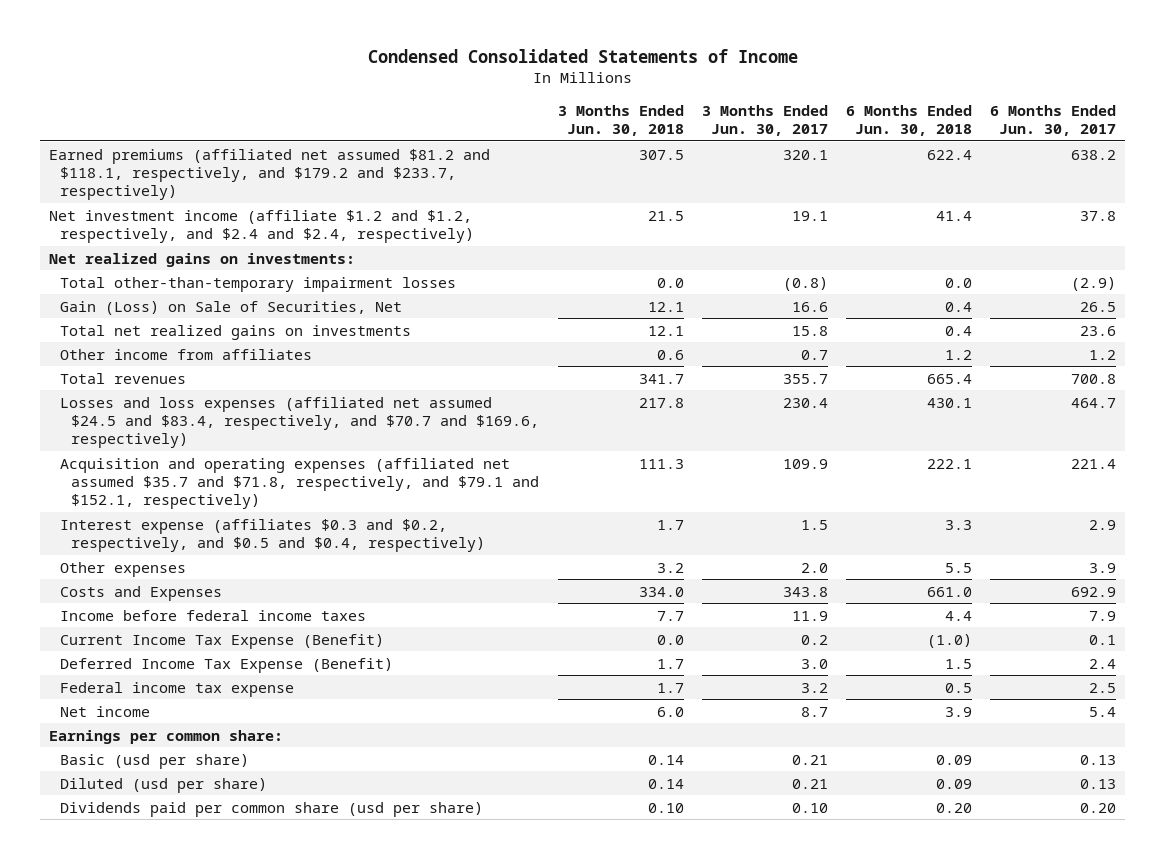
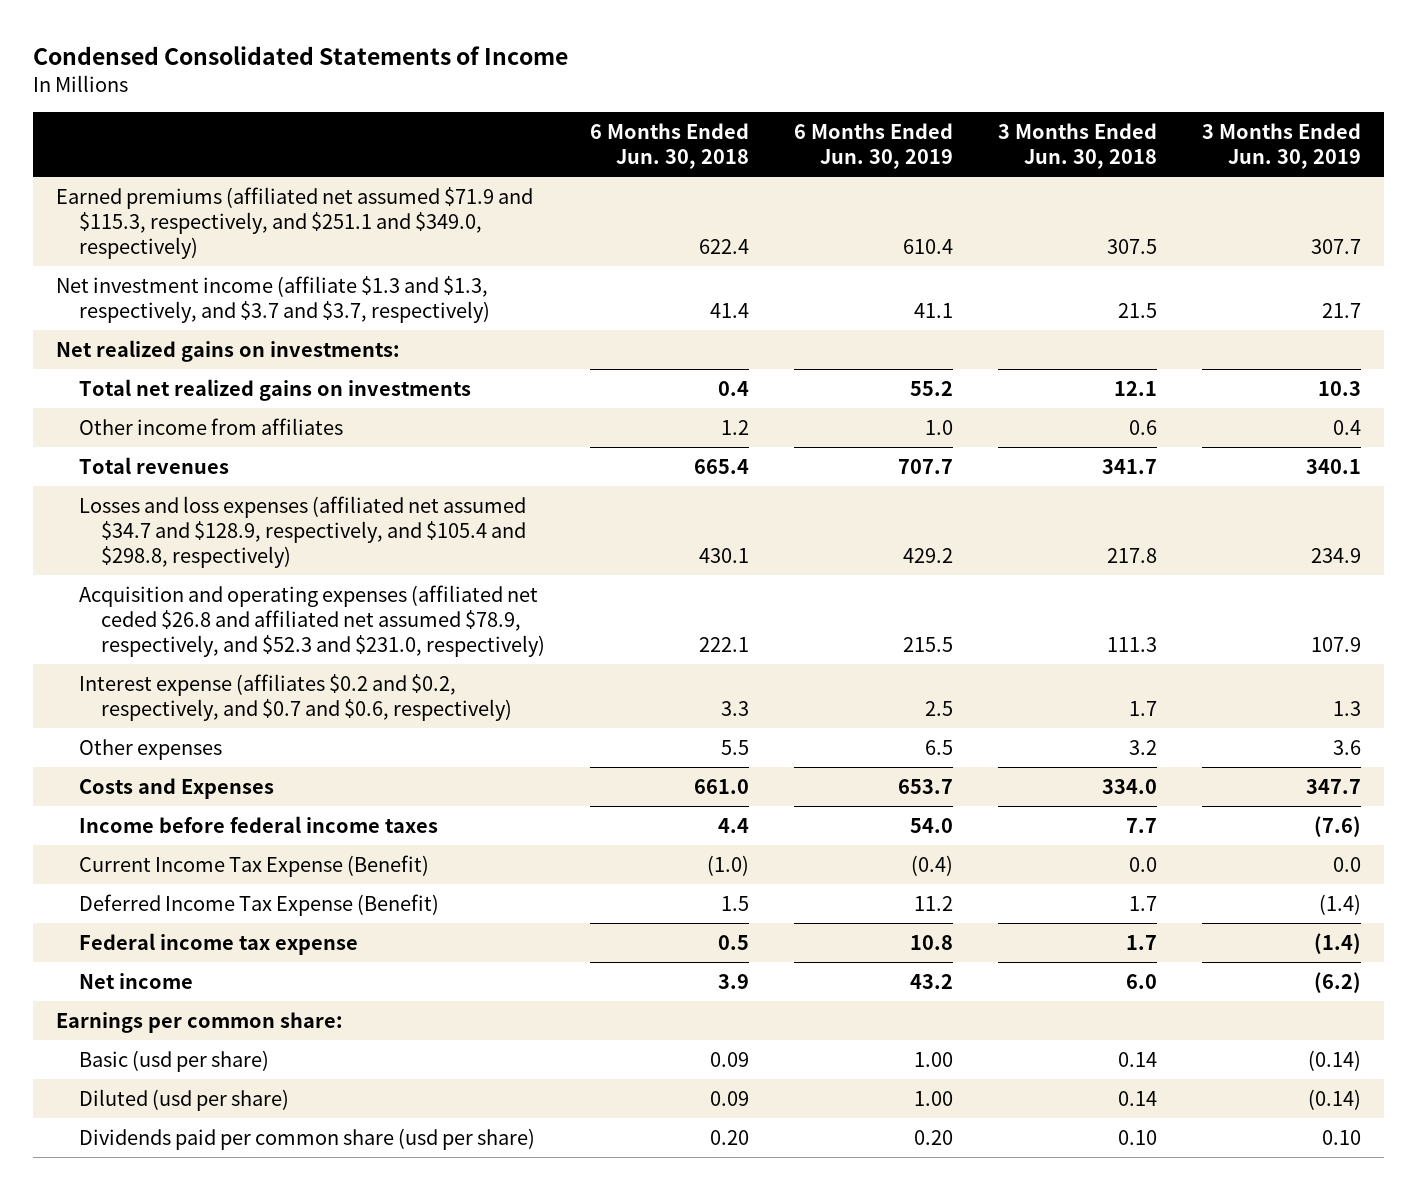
- | 3 Months Ended Jun. 30, 2018 | 3 Months Ended Jun. 30, 2017 | 6 Months Ended Jun. 30, 2018 | 6 Months Ended Jun. 30, 2017
+ | 6 Months Ended Jun. 30, 2018 | 6 Months Ended Jun. 30, 2019 | 3 Months Ended Jun. 30, 2018 | 3 Months Ended Jun. 30, 2019
- Earned premiums (affiliated net assumed $81.2 and $118.1, respectively, and $179.2 and $233.7, respectively) | 307.5 | 320.1 | 622.4 | 638.2
- Net investment income (affiliate $1.2 and $1.2, respectively, and $2.4 and $2.4, respectively) | 21.5 | 19.1 | 41.4 | 37.8
+ Earned premiums (affiliated net assumed $71.9 and $115.3, respectively, and $251.1 and $349.0, respectively) | 622.4 | 610.4 | 307.5 | 307.7
+ Net investment income (affiliate $1.3 and $1.3, respectively, and $3.7 and $3.7, respectively) | 41.4 | 41.1 | 21.5 | 21.7
- Total other-than-temporary impairment losses | 0.0 | (0.8) | 0.0 | (2.9)
- Gain (Loss) on Sale of Securities, Net | 12.1 | 16.6 | 0.4 | 26.5
- Losses and loss expenses (affiliated net assumed $24.5 and $83.4, respectively, and $70.7 and $169.6, respectively) | 217.8 | 230.4 | 430.1 | 464.7
- Acquisition and operating expenses (affiliated net assumed $35.7 and $71.8, respectively, and $79.1 and $152.1, respectively) | 111.3 | 109.9 | 222.1 | 221.4
- Interest expense (affiliates $0.3 and $0.2, respectively, and $0.5 and $0.4, respectively) | 1.7 | 1.5 | 3.3 | 2.9
+ Losses and loss expenses (affiliated net assumed $34.7 and $128.9, respectively, and $105.4 and $298.8, respectively) | 430.1 | 429.2 | 217.8 | 234.9
+ Acquisition and operating expenses (affiliated net ceded $26.8 and affiliated net assumed $78.9, respectively, and $52.3 and $231.0, respectively) | 222.1 | 215.5 | 111.3 | 107.9
+ Interest expense (affiliates $0.2 and $0.2, respectively, and $0.7 and $0.6, respectively) | 3.3 | 2.5 | 1.7 | 1.3

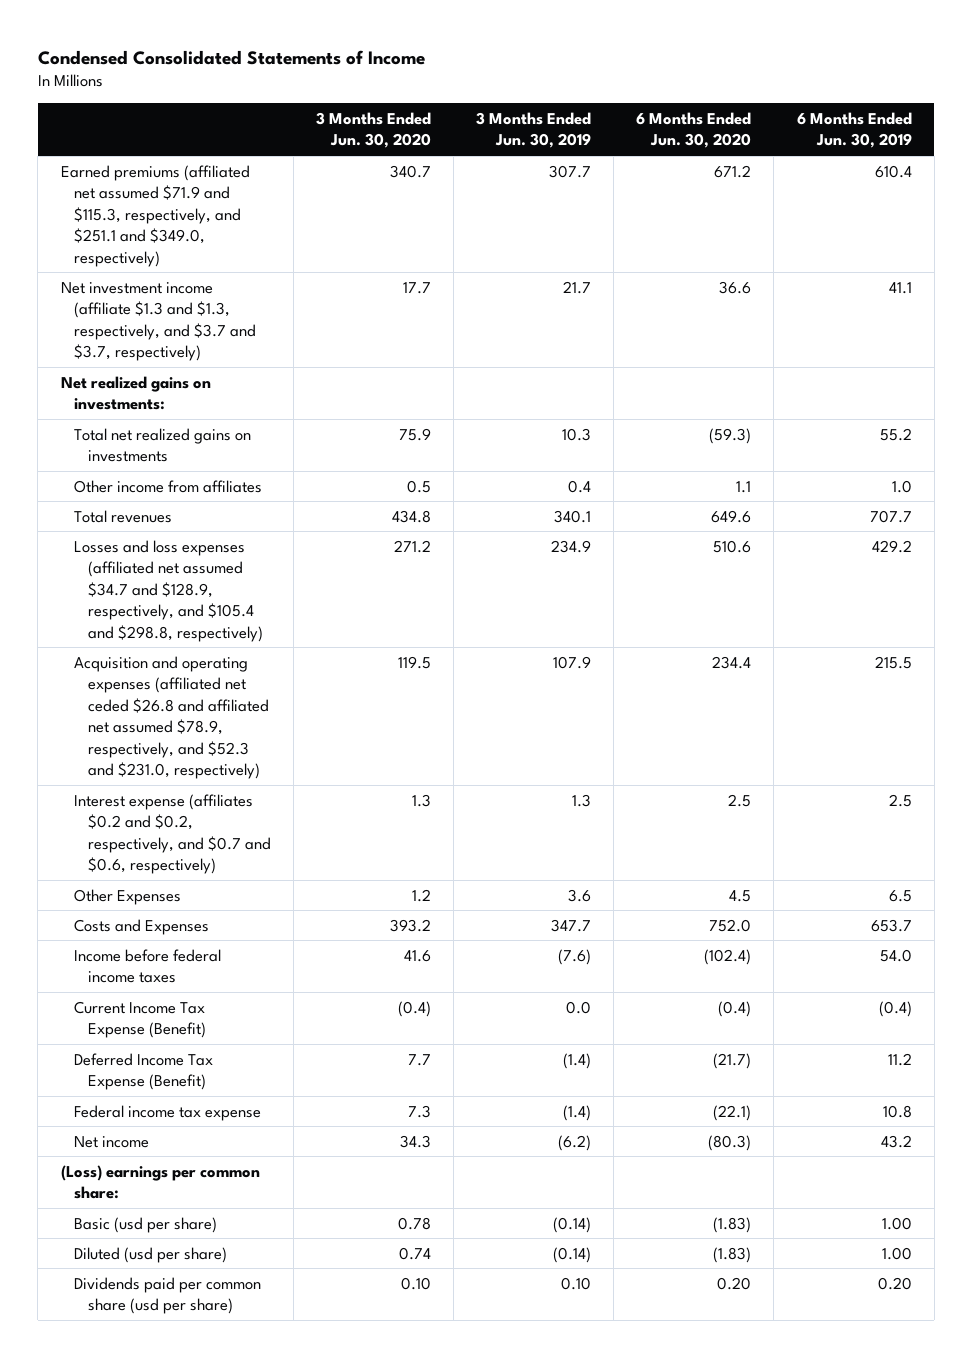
- | 6 Months Ended Jun. 30, 2018 | 6 Months Ended Jun. 30, 2019 | 3 Months Ended Jun. 30, 2018 | 3 Months Ended Jun. 30, 2019
+ | 3 Months Ended Jun. 30, 2020 | 3 Months Ended Jun. 30, 2019 | 6 Months Ended Jun. 30, 2020 | 6 Months Ended Jun. 30, 2019
- Other expenses | 5.5 | 6.5 | 3.2 | 3.6
+ Other Expenses | 1.2 | 3.6 | 4.5 | 6.5
- Earnings per common share:
+ (Loss) earnings per common share:

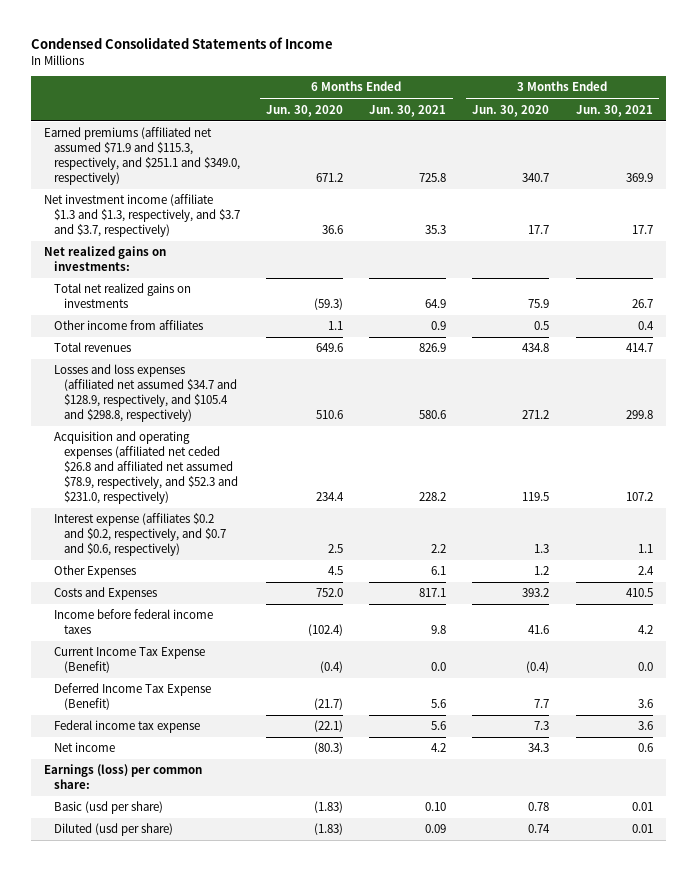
- | 3 Months Ended Jun. 30, 2020 | 3 Months Ended Jun. 30, 2019 | 6 Months Ended Jun. 30, 2020 | 6 Months Ended Jun. 30, 2019
+ | 6 Months Ended Jun. 30, 2020 | 6 Months Ended Jun. 30, 2021 | 3 Months Ended Jun. 30, 2020 | 3 Months Ended Jun. 30, 2021
- (Loss) earnings per common share:
+ Earnings (loss) per common share:
- Dividends paid per common share (usd per share) | 0.10 | 0.10 | 0.20 | 0.20

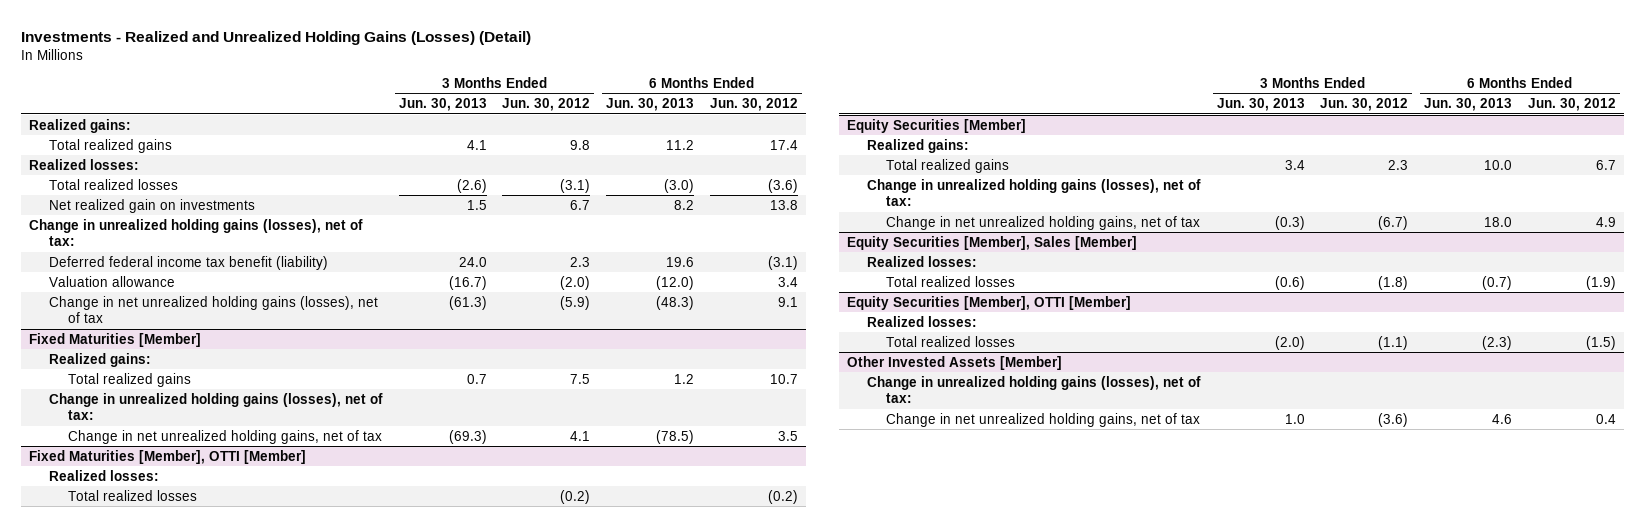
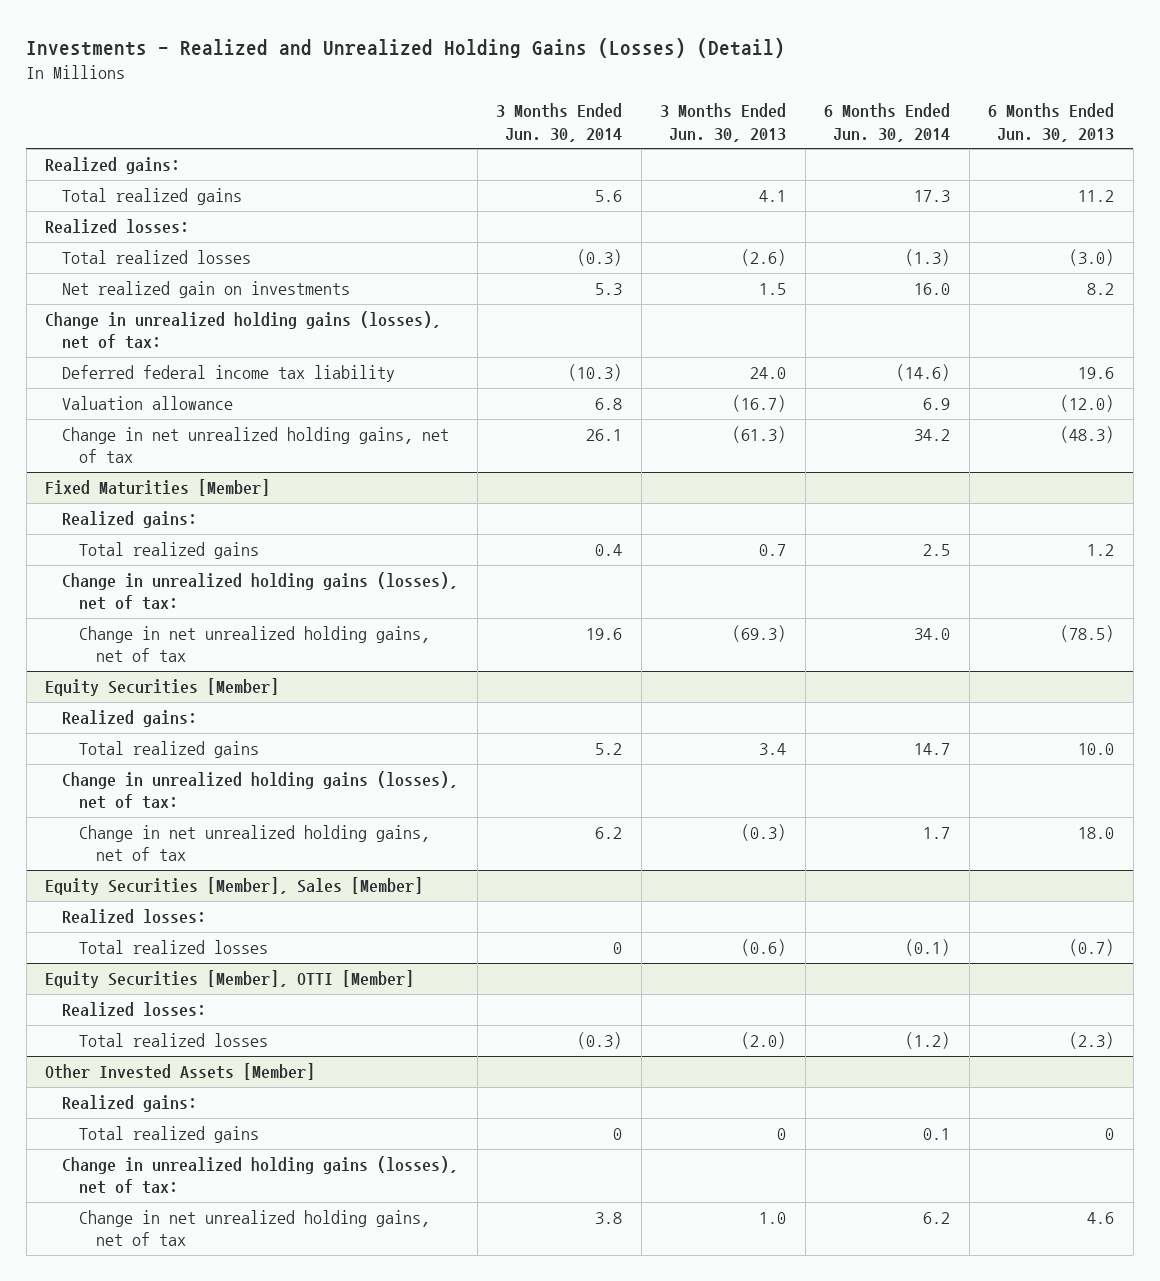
- | 3 Months Ended Jun. 30, 2013 | 3 Months Ended Jun. 30, 2012 | 6 Months Ended Jun. 30, 2013 | 6 Months Ended Jun. 30, 2012
+ | 3 Months Ended Jun. 30, 2014 | 3 Months Ended Jun. 30, 2013 | 6 Months Ended Jun. 30, 2014 | 6 Months Ended Jun. 30, 2013
- Deferred federal income tax benefit (liability) | 24.0 | 2.3 | 19.6 | (3.1)
+ Deferred federal income tax liability | (10.3) | 24.0 | (14.6) | 19.6
- Change in net unrealized holding gains (losses), net of tax | (61.3) | (5.9) | (48.3) | 9.1
+ Change in net unrealized holding gains, net of tax | 26.1 | (61.3) | 34.2 | (48.3)
- Fixed Maturities [Member], OTTI [Member]
- Realized losses:
- Total realized losses | | (0.2) | | (0.2)
@ Other Invested Assets [Member]
+ Realized gains:
+ Total realized gains | 0 | 0 | 0.1 | 0

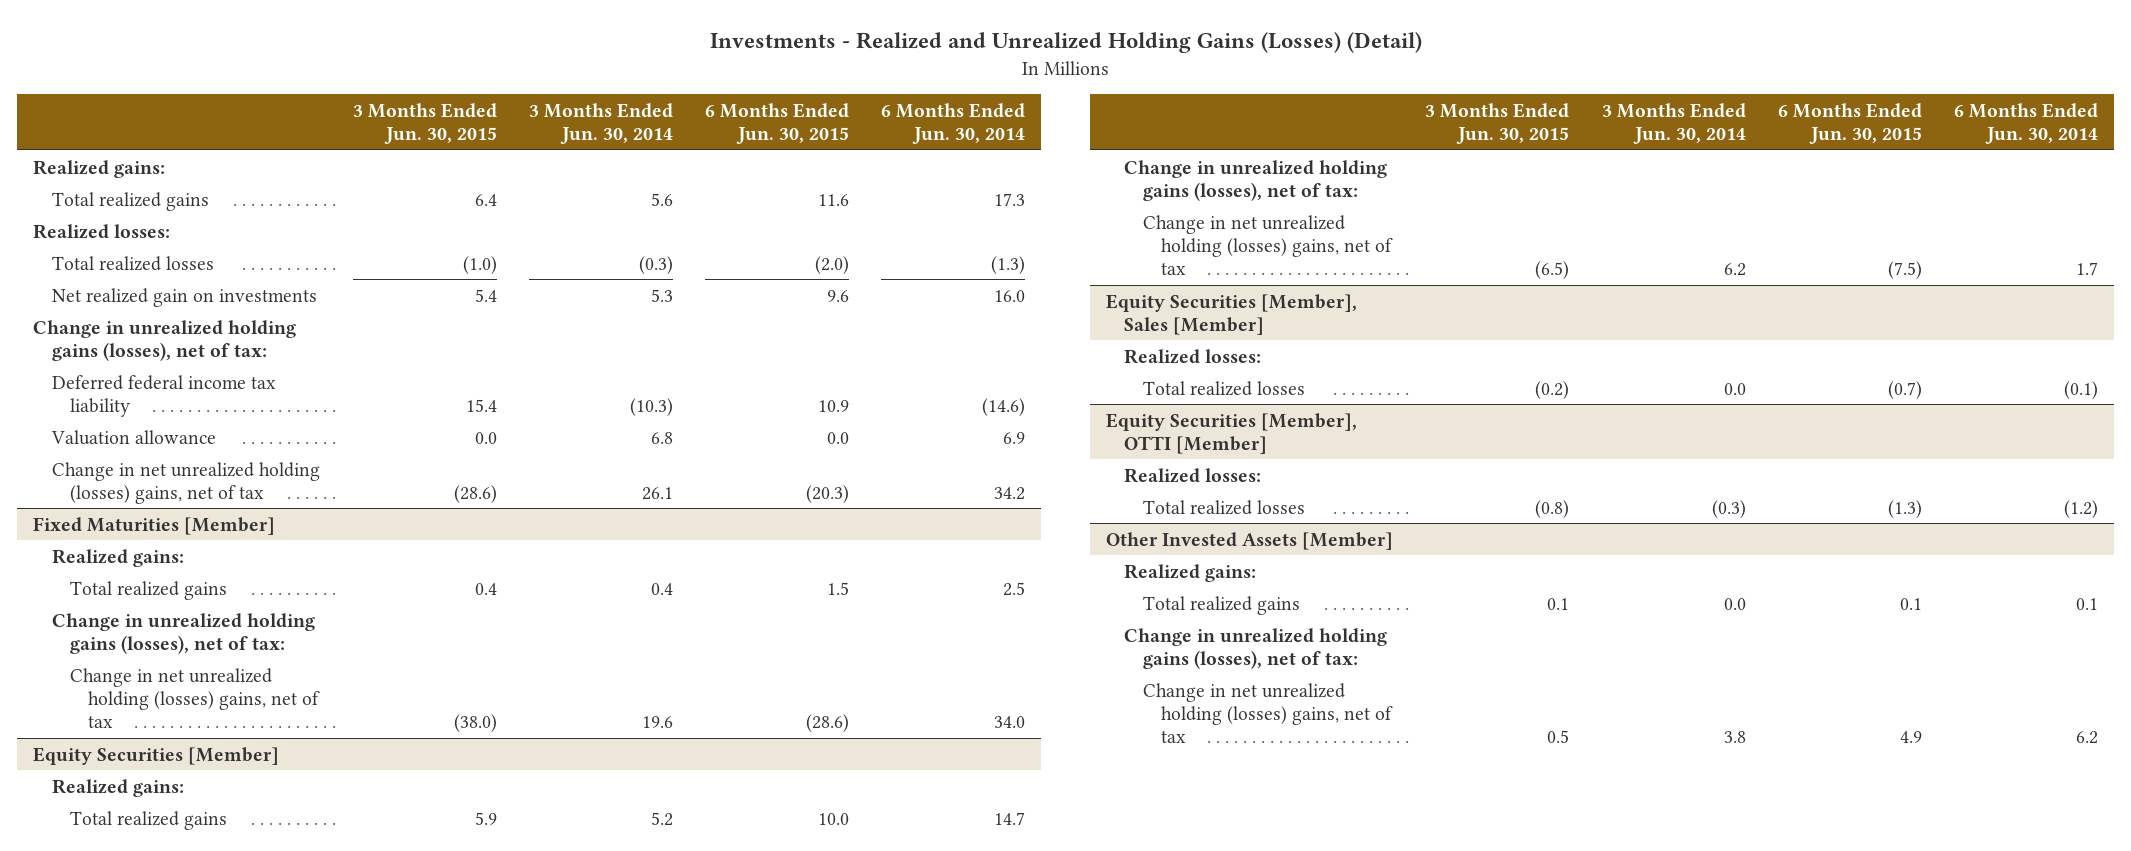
- | 3 Months Ended Jun. 30, 2014 | 3 Months Ended Jun. 30, 2013 | 6 Months Ended Jun. 30, 2014 | 6 Months Ended Jun. 30, 2013
+ | 3 Months Ended Jun. 30, 2015 | 3 Months Ended Jun. 30, 2014 | 6 Months Ended Jun. 30, 2015 | 6 Months Ended Jun. 30, 2014
- Change in net unrealized holding gains, net of tax | 26.1 | (61.3) | 34.2 | (48.3)
+ Change in net unrealized holding (losses) gains, net of tax | (28.6) | 26.1 | (20.3) | 34.2
@ Fixed Maturities [Member]
- Change in net unrealized holding gains, net of tax | 19.6 | (69.3) | 34.0 | (78.5)
+ Change in net unrealized holding (losses) gains, net of tax | (38.0) | 19.6 | (28.6) | 34.0
@ Equity Securities [Member]
- Change in net unrealized holding gains, net of tax | 6.2 | (0.3) | 1.7 | 18.0
+ Change in net unrealized holding (losses) gains, net of tax | (6.5) | 6.2 | (7.5) | 1.7
@ Equity Securities [Member], Sales [Member]
- Total realized losses | 0 | (0.6) | (0.1) | (0.7)
+ Total realized losses | (0.2) | 0.0 | (0.7) | (0.1)
@ Other Invested Assets [Member]
- Total realized gains | 0 | 0 | 0.1 | 0
+ Total realized gains | 0.1 | 0.0 | 0.1 | 0.1
- Change in net unrealized holding gains, net of tax | 3.8 | 1.0 | 6.2 | 4.6
+ Change in net unrealized holding (losses) gains, net of tax | 0.5 | 3.8 | 4.9 | 6.2

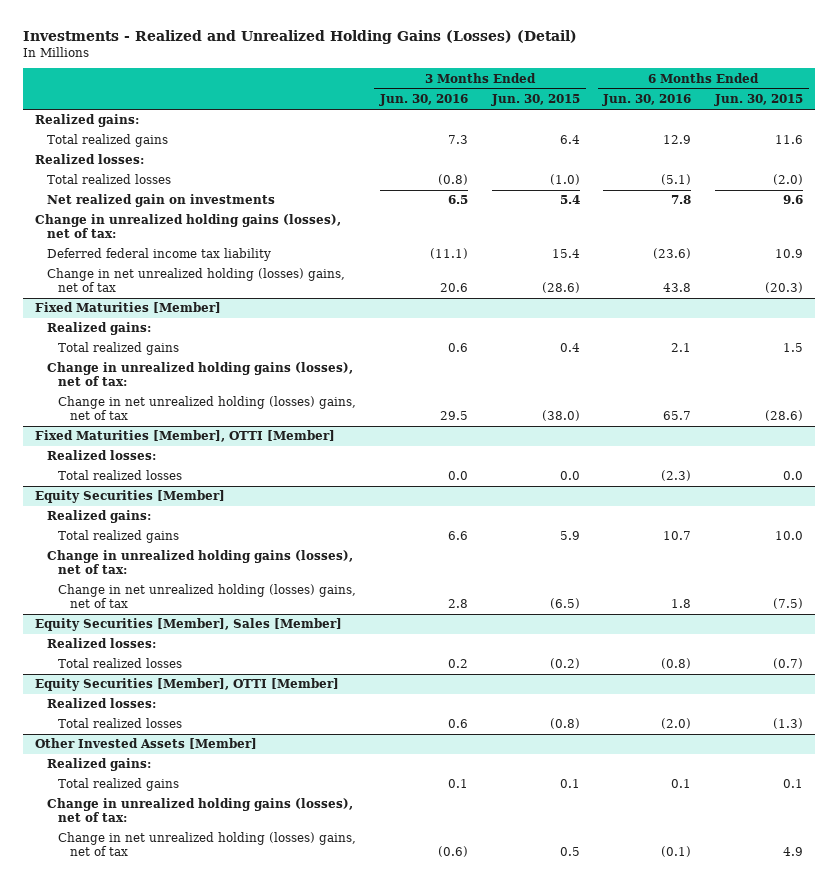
- | 3 Months Ended Jun. 30, 2015 | 3 Months Ended Jun. 30, 2014 | 6 Months Ended Jun. 30, 2015 | 6 Months Ended Jun. 30, 2014
+ | 3 Months Ended Jun. 30, 2016 | 3 Months Ended Jun. 30, 2015 | 6 Months Ended Jun. 30, 2016 | 6 Months Ended Jun. 30, 2015
- Valuation allowance | 0.0 | 6.8 | 0.0 | 6.9
+ Fixed Maturities [Member], OTTI [Member]
+ Realized losses:
+ Total realized losses | 0.0 | 0.0 | (2.3) | 0.0

